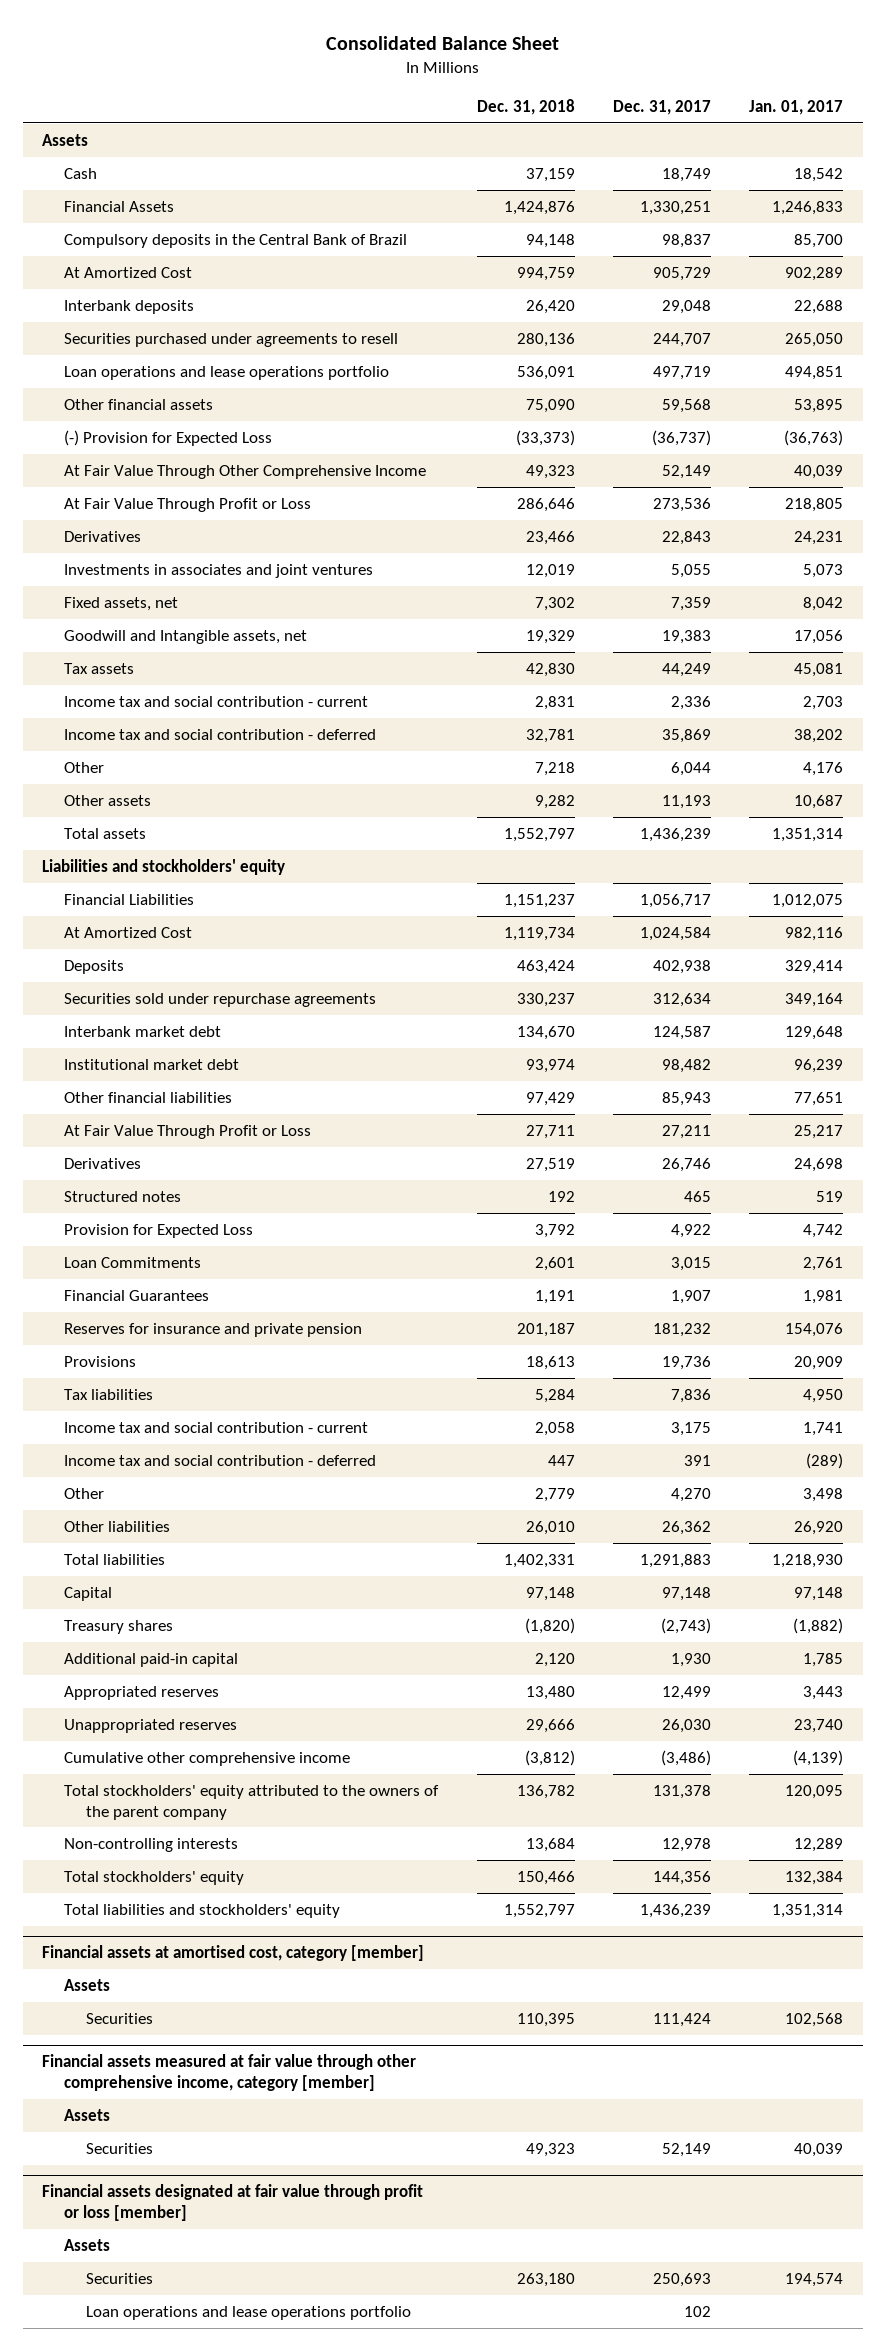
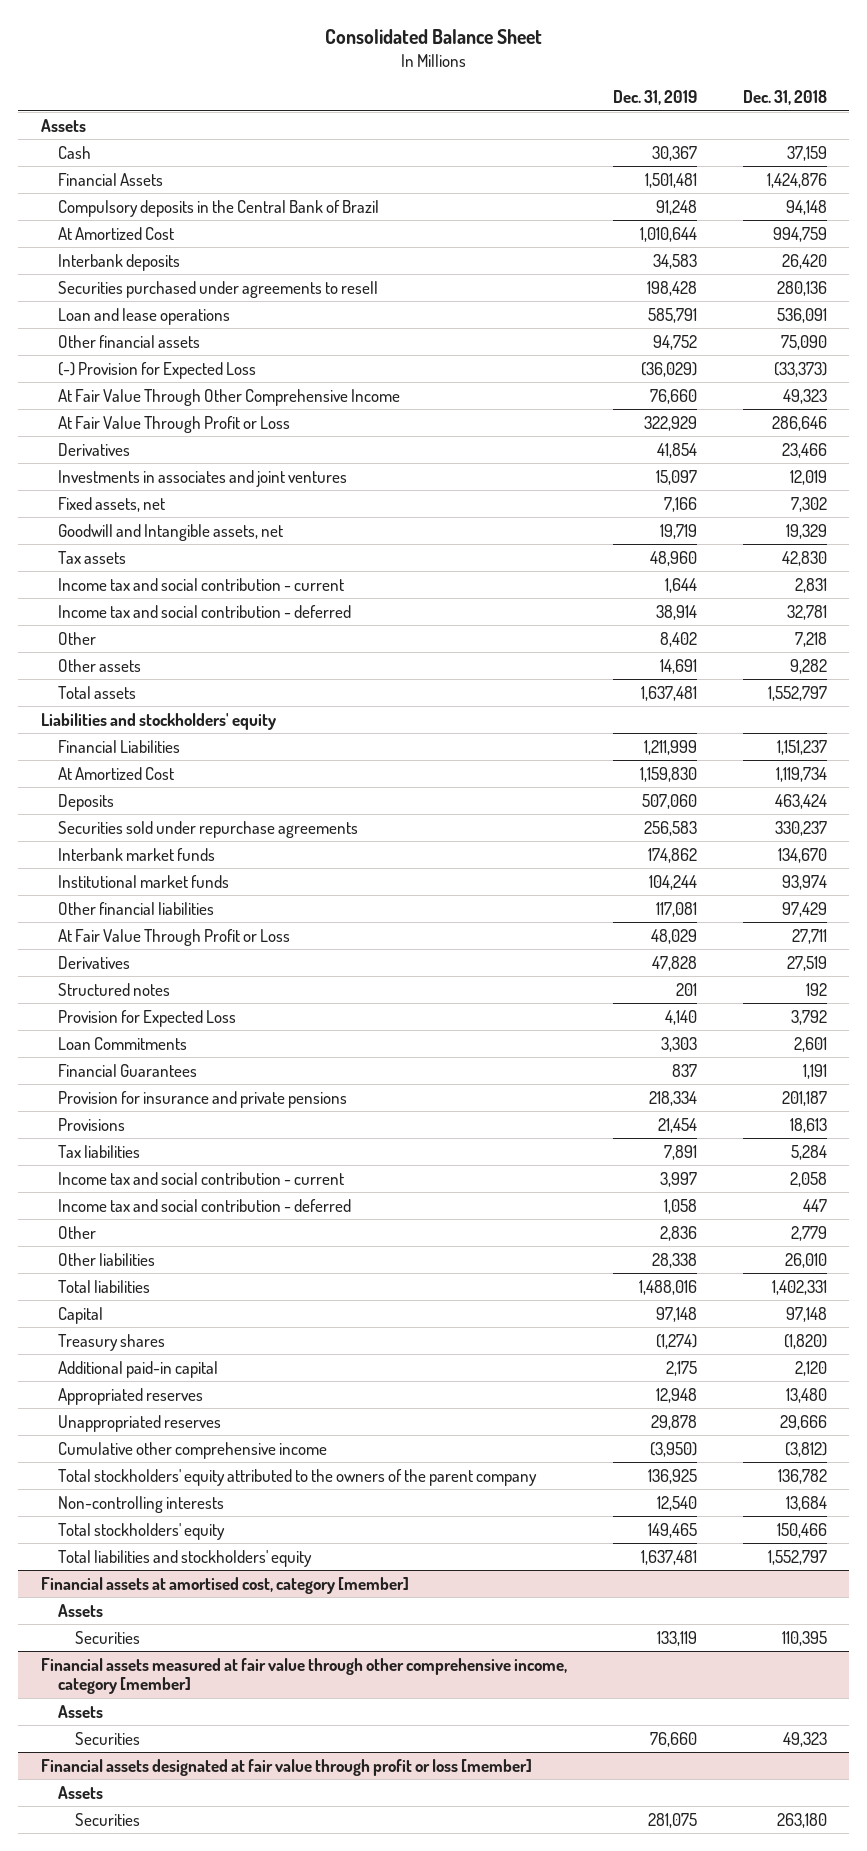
- | Dec. 31, 2018 | Dec. 31, 2017 | Jan. 01, 2017
+ | Dec. 31, 2019 | Dec. 31, 2018
- Loan operations and lease operations portfolio | 536,091 | 497,719 | 494,851
+ Loan and lease operations | 585,791 | 536,091
- Interbank market debt | 134,670 | 124,587 | 129,648
- Institutional market debt | 93,974 | 98,482 | 96,239
+ Interbank market funds | 174,862 | 134,670
+ Institutional market funds | 104,244 | 93,974
- Reserves for insurance and private pension | 201,187 | 181,232 | 154,076
+ Provision for insurance and private pensions | 218,334 | 201,187
@ Financial assets designated at fair value through profit or loss [member]
- Loan operations and lease operations portfolio | | 102 |

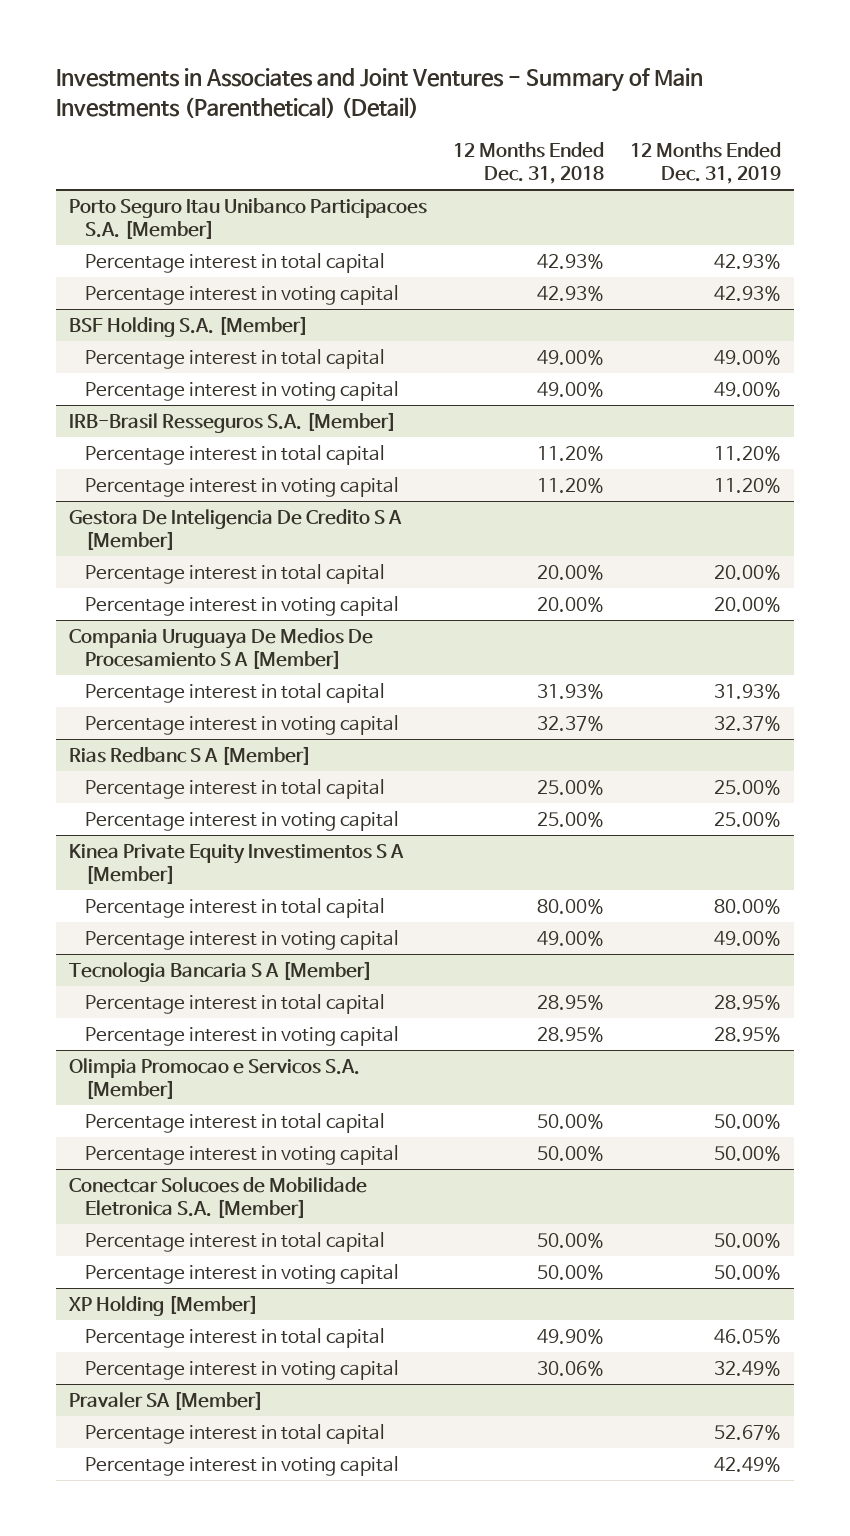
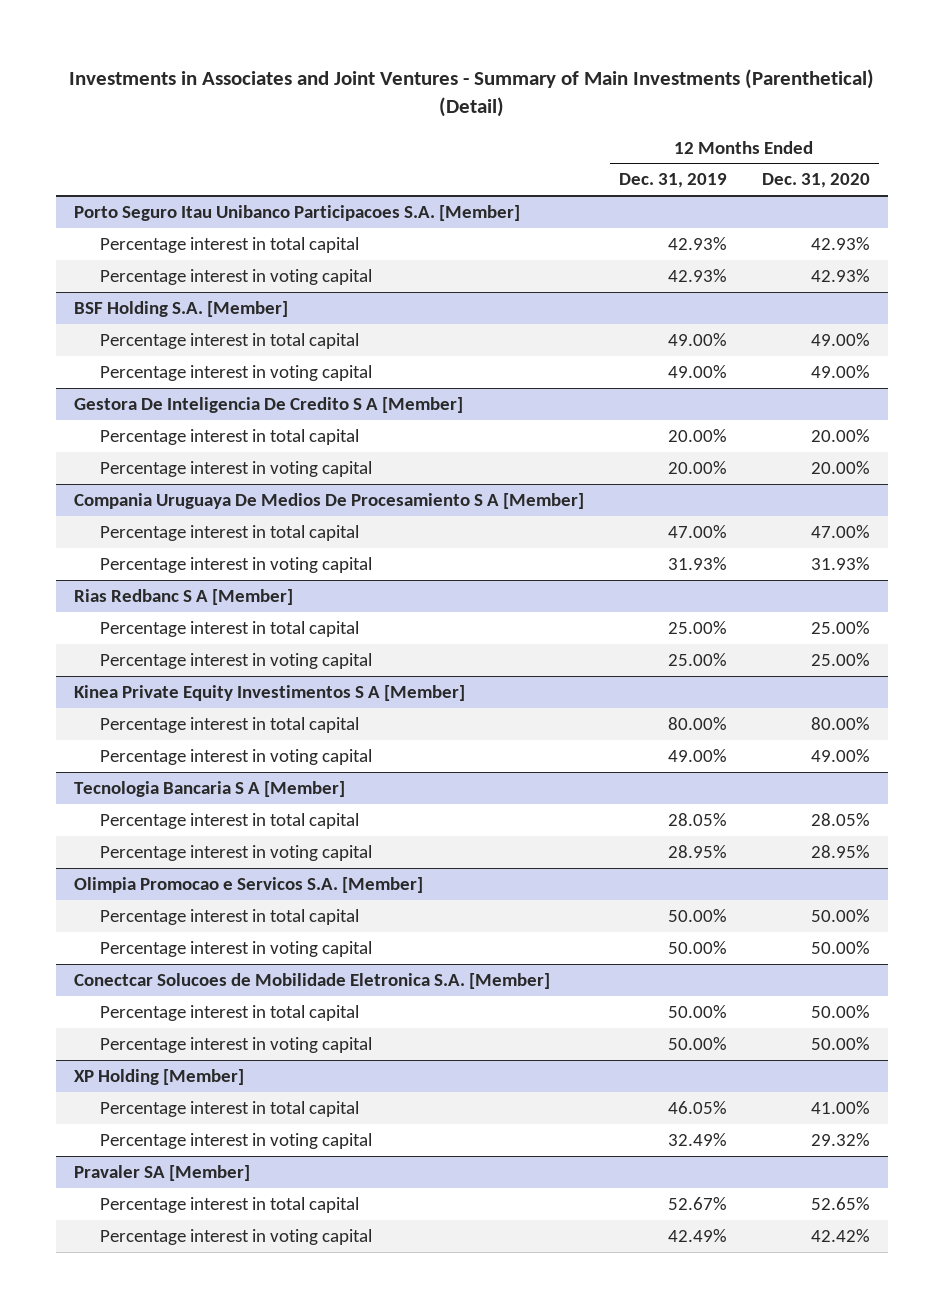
- | 12 Months Ended Dec. 31, 2018 | 12 Months Ended Dec. 31, 2019
+ | 12 Months Ended Dec. 31, 2019 | 12 Months Ended Dec. 31, 2020
- IRB-Brasil Resseguros S.A. [Member]
- Percentage interest in total capital | 11.20% | 11.20%
- Percentage interest in voting capital | 11.20% | 11.20%
@ Compania Uruguaya De Medios De Procesamiento S A [Member]
- Percentage interest in total capital | 31.93% | 31.93%
- Percentage interest in voting capital | 32.37% | 32.37%
+ Percentage interest in total capital | 47.00% | 47.00%
+ Percentage interest in voting capital | 31.93% | 31.93%
@ Tecnologia Bancaria S A [Member]
- Percentage interest in total capital | 28.95% | 28.95%
+ Percentage interest in total capital | 28.05% | 28.05%

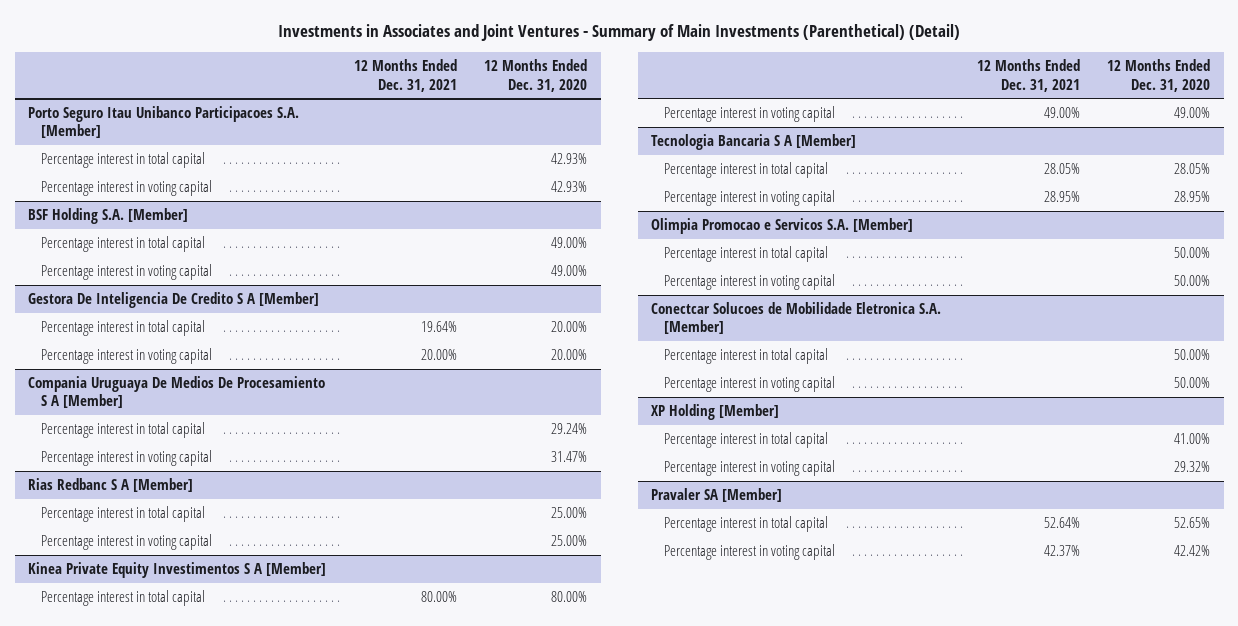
- | 12 Months Ended Dec. 31, 2019 | 12 Months Ended Dec. 31, 2020
+ | 12 Months Ended Dec. 31, 2021 | 12 Months Ended Dec. 31, 2020
@ Compania Uruguaya De Medios De Procesamiento S A [Member]
- Percentage interest in total capital | 47.00% | 47.00%
- Percentage interest in voting capital | 31.93% | 31.93%
+ Percentage interest in total capital | | 29.24%
+ Percentage interest in voting capital | | 31.47%

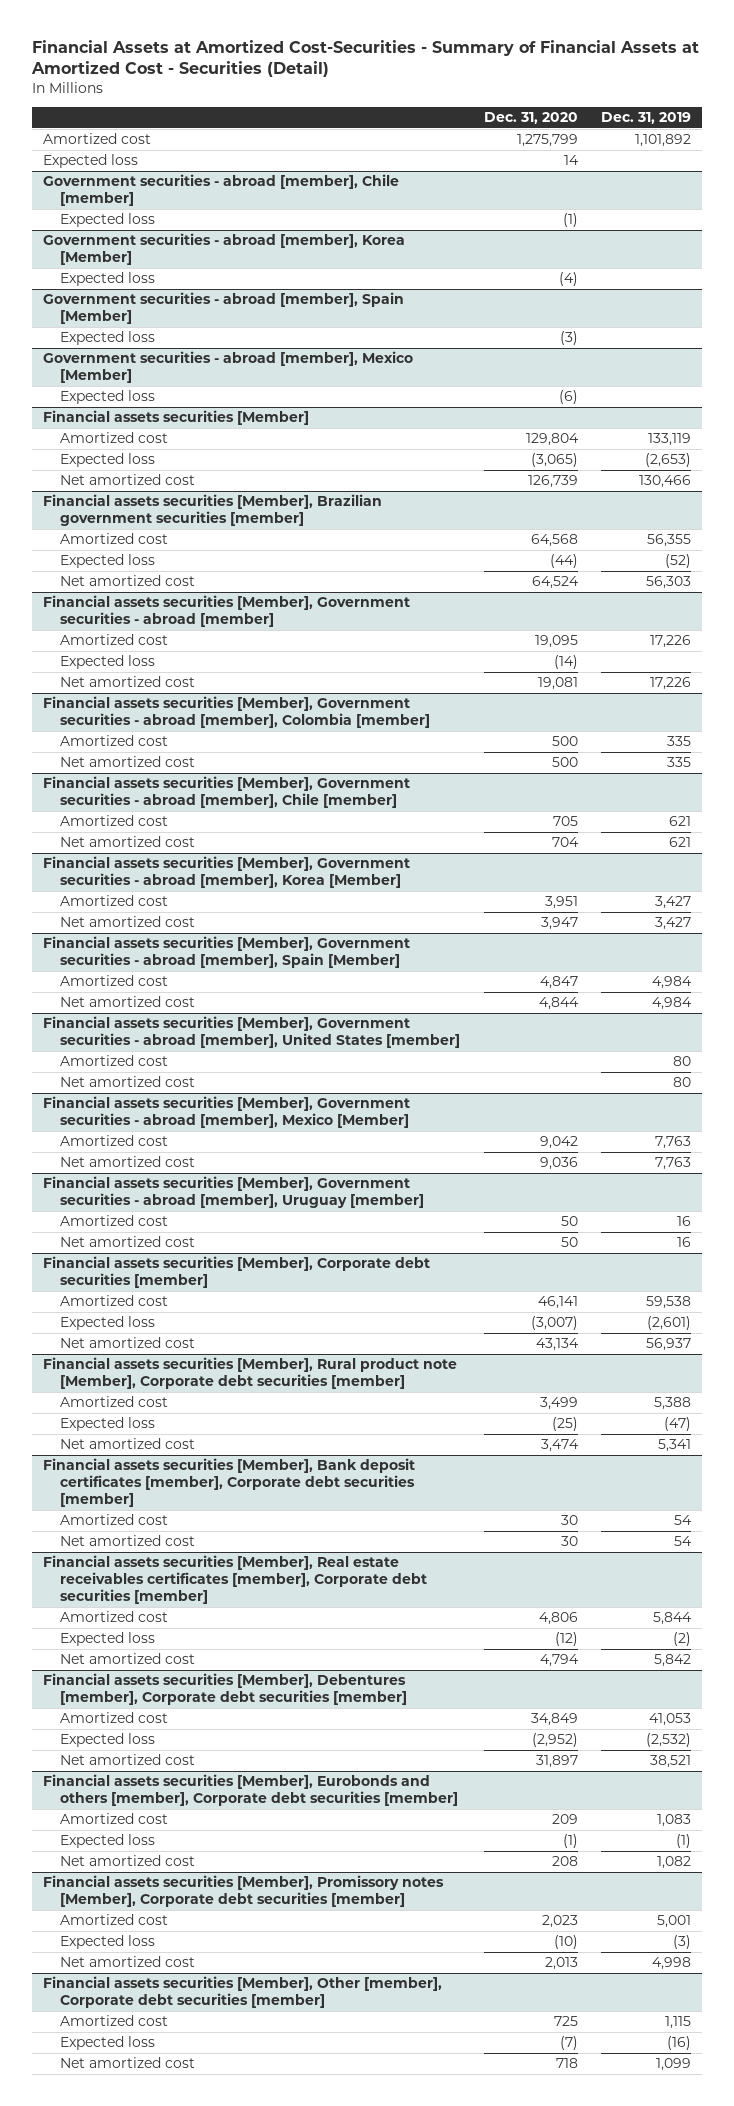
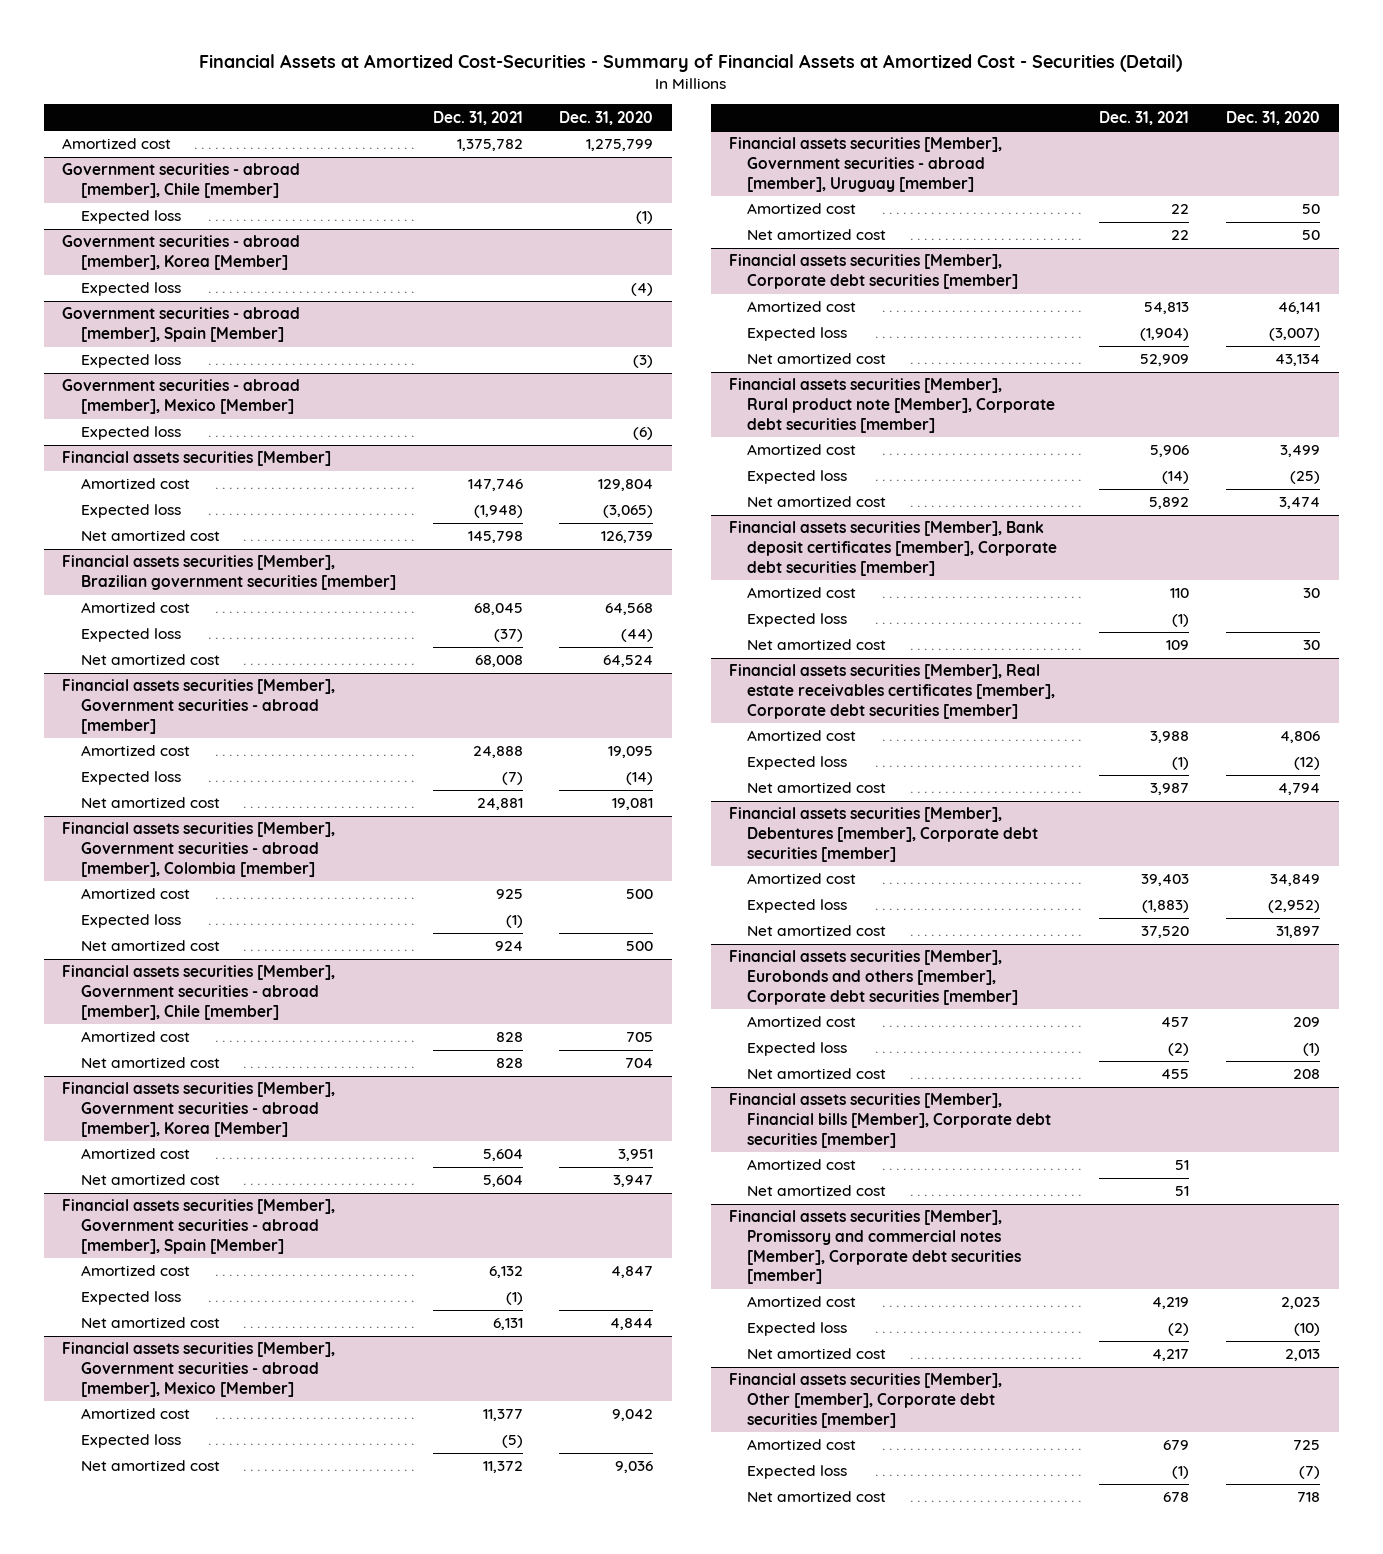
- | Dec. 31, 2020 | Dec. 31, 2019
+ | Dec. 31, 2021 | Dec. 31, 2020
- Expected loss | 14 |
@ Financial assets securities [Member], Government securities - abroad [member], Colombia [member]
+ Expected loss | (1) |
@ Financial assets securities [Member], Government securities - abroad [member], Spain [Member]
+ Expected loss | (1) |
- Financial assets securities [Member], Government securities - abroad [member], United States [member]
- Amortized cost | | 80
- Net amortized cost | | 80
@ Financial assets securities [Member], Government securities - abroad [member], Mexico [Member]
+ Expected loss | (5) |
@ Financial assets securities [Member], Bank deposit certificates [member], Corporate debt securities [member]
+ Expected loss | (1) |
- Financial assets securities [Member], Promissory notes [Member], Corporate debt securities [member]
+ Financial assets securities [Member], Financial bills [Member], Corporate debt securities [member]
+ Amortized cost | 51 |
+ Net amortized cost | 51 |
+ Financial assets securities [Member], Promissory and commercial notes [Member], Corporate debt securities [member]

